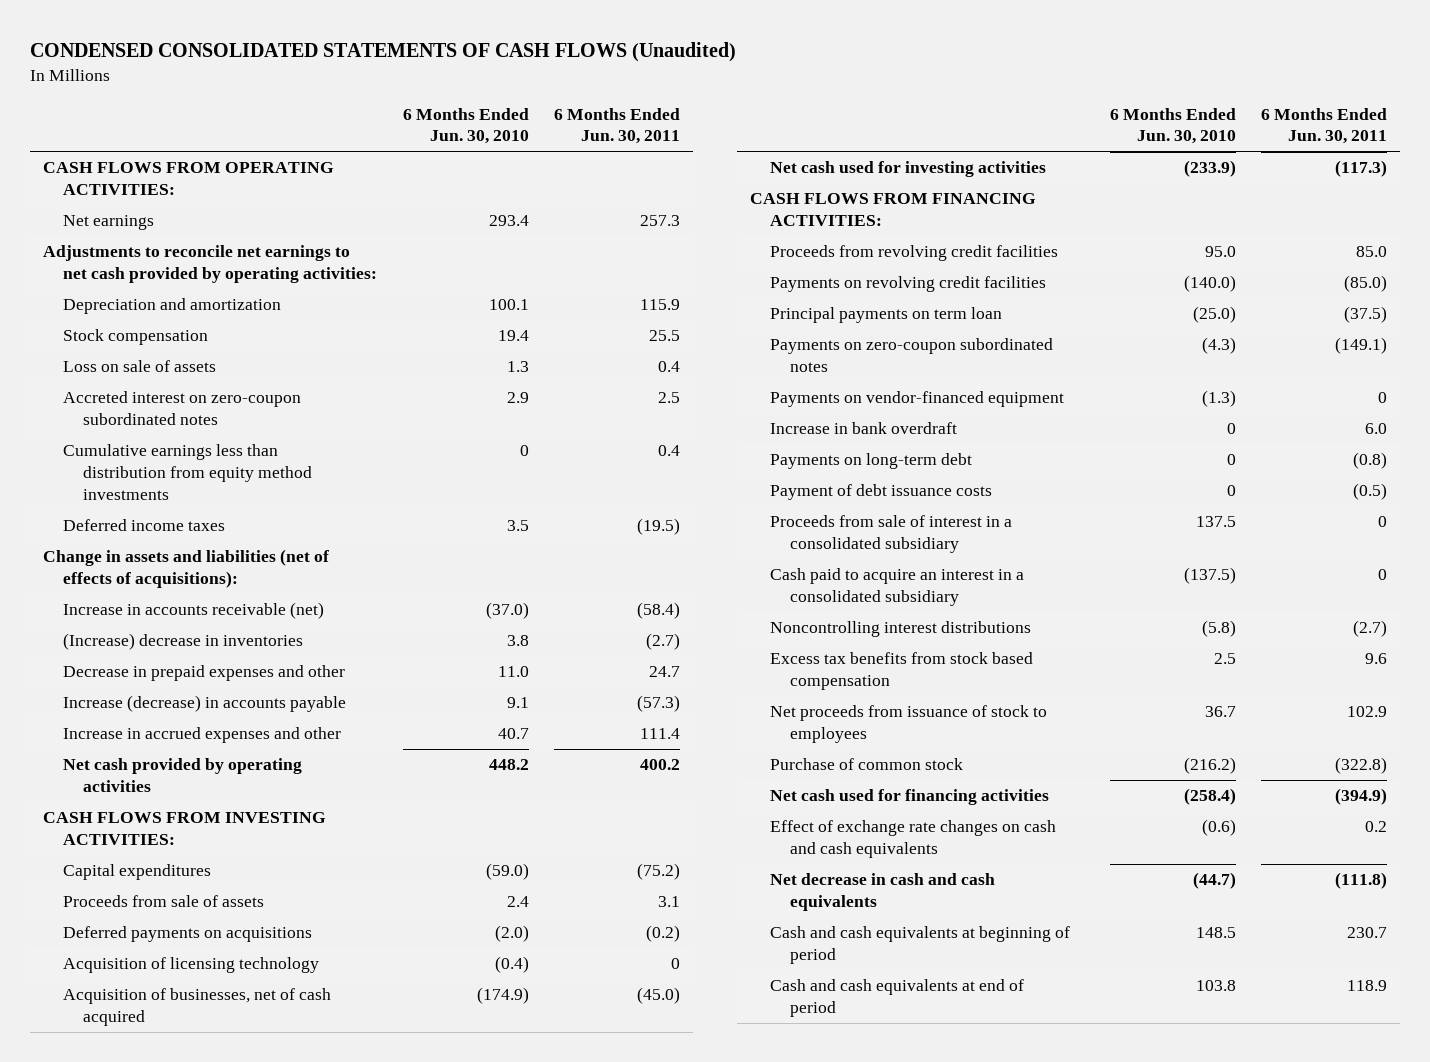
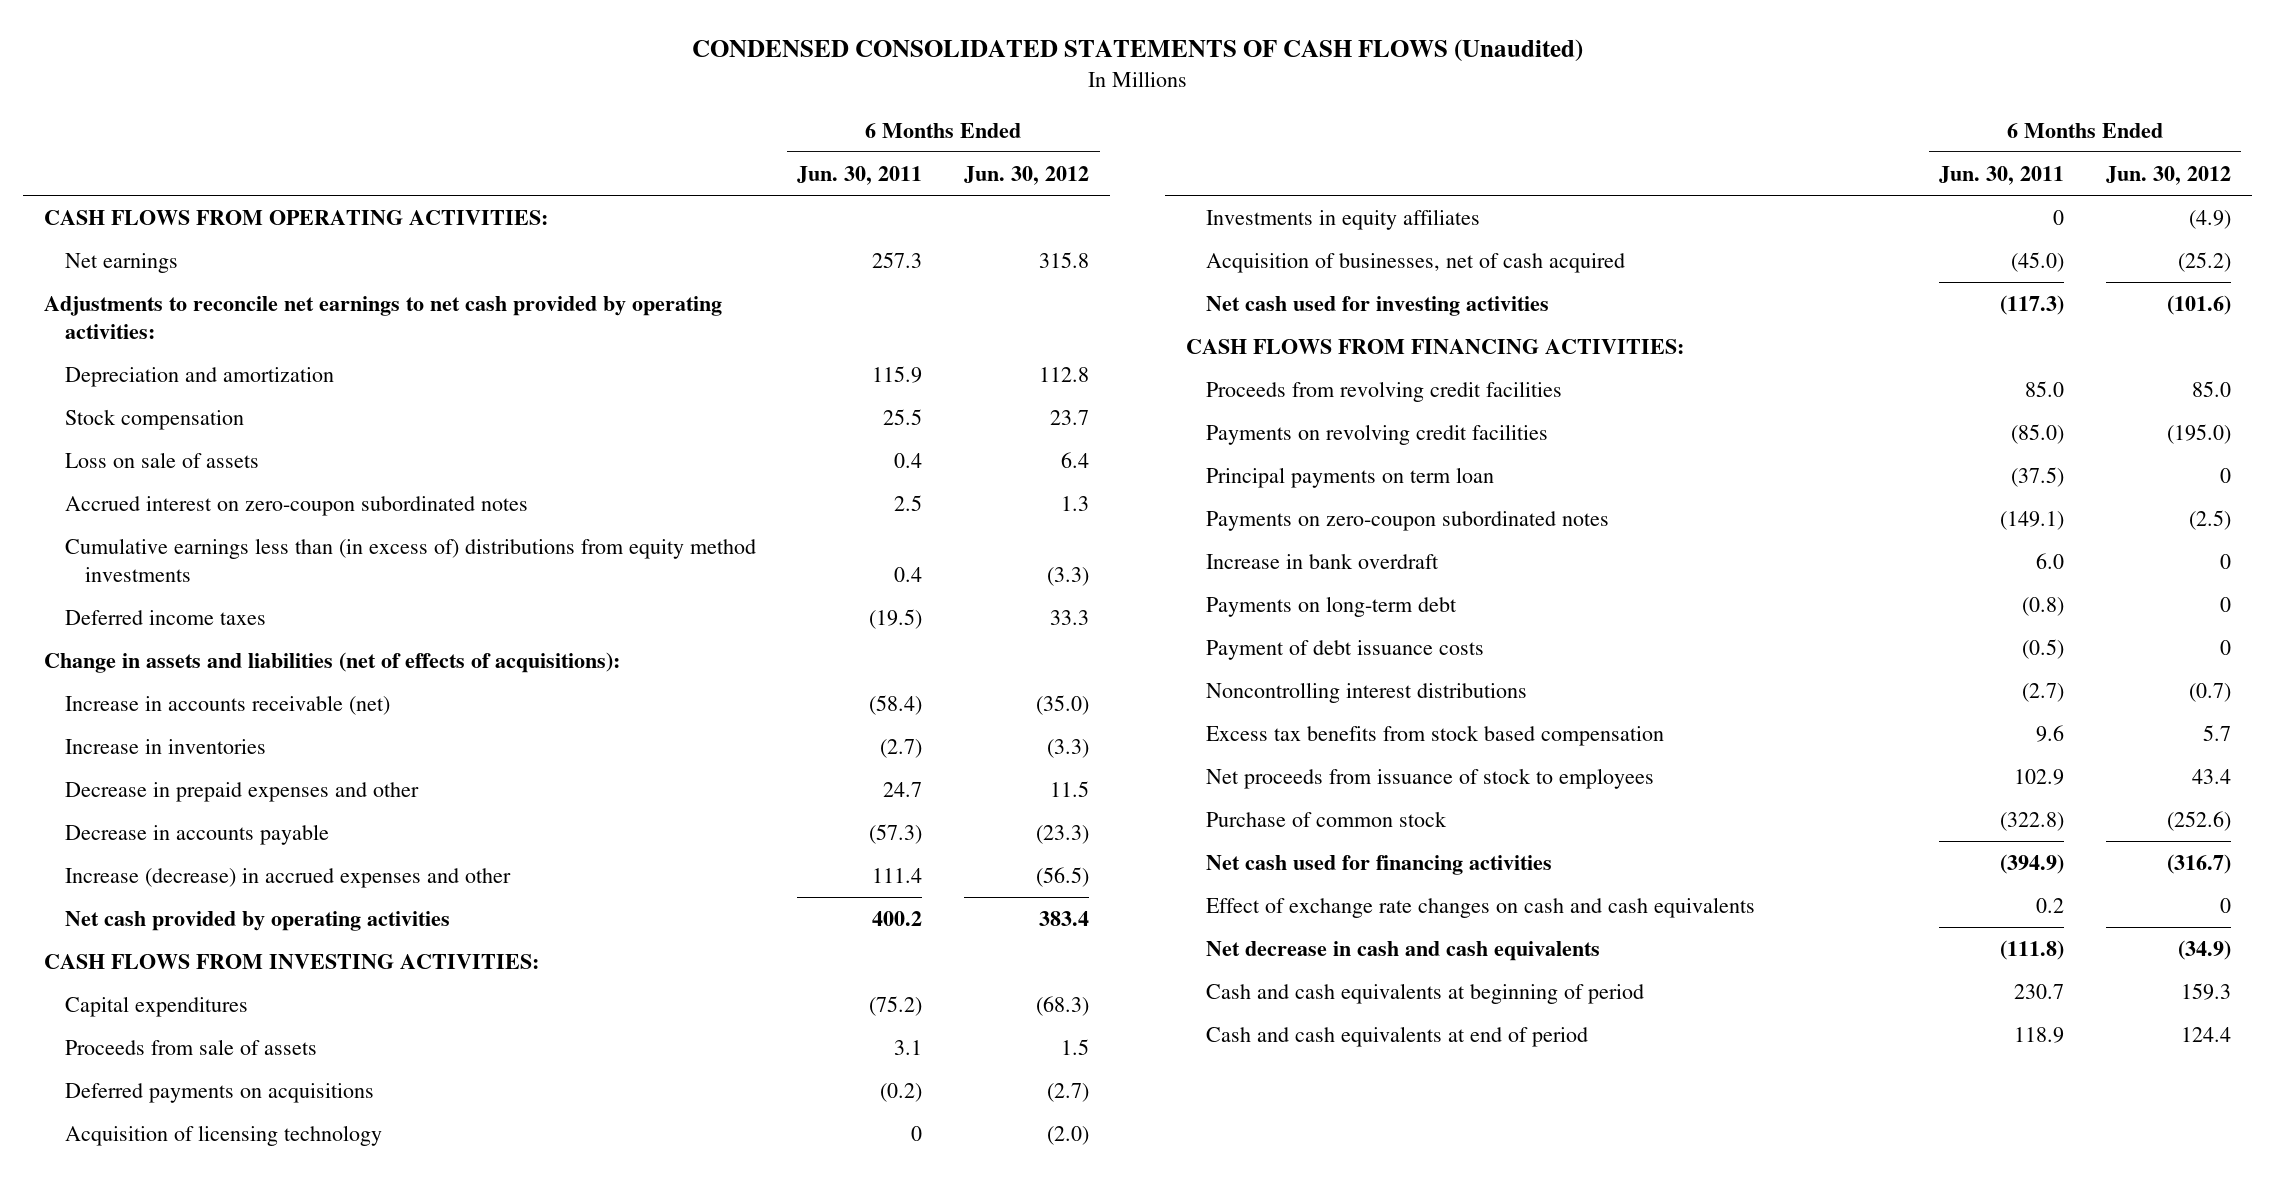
- | 6 Months Ended Jun. 30, 2010 | 6 Months Ended Jun. 30, 2011
+ | 6 Months Ended Jun. 30, 2011 | 6 Months Ended Jun. 30, 2012
- Accreted interest on zero-coupon subordinated notes | 2.9 | 2.5
- Cumulative earnings less than distribution from equity method investments | 0 | 0.4
+ Accrued interest on zero-coupon subordinated notes | 2.5 | 1.3
+ Cumulative earnings less than (in excess of) distributions from equity method investments | 0.4 | (3.3)
- (Increase) decrease in inventories | 3.8 | (2.7)
+ Increase in inventories | (2.7) | (3.3)
- Increase (decrease) in accounts payable | 9.1 | (57.3)
- Increase in accrued expenses and other | 40.7 | 111.4
+ Decrease in accounts payable | (57.3) | (23.3)
+ Increase (decrease) in accrued expenses and other | 111.4 | (56.5)
+ Investments in equity affiliates | 0 | (4.9)
- Payments on vendor-financed equipment | (1.3) | 0
- Proceeds from sale of interest in a consolidated subsidiary | 137.5 | 0
- Cash paid to acquire an interest in a consolidated subsidiary | (137.5) | 0

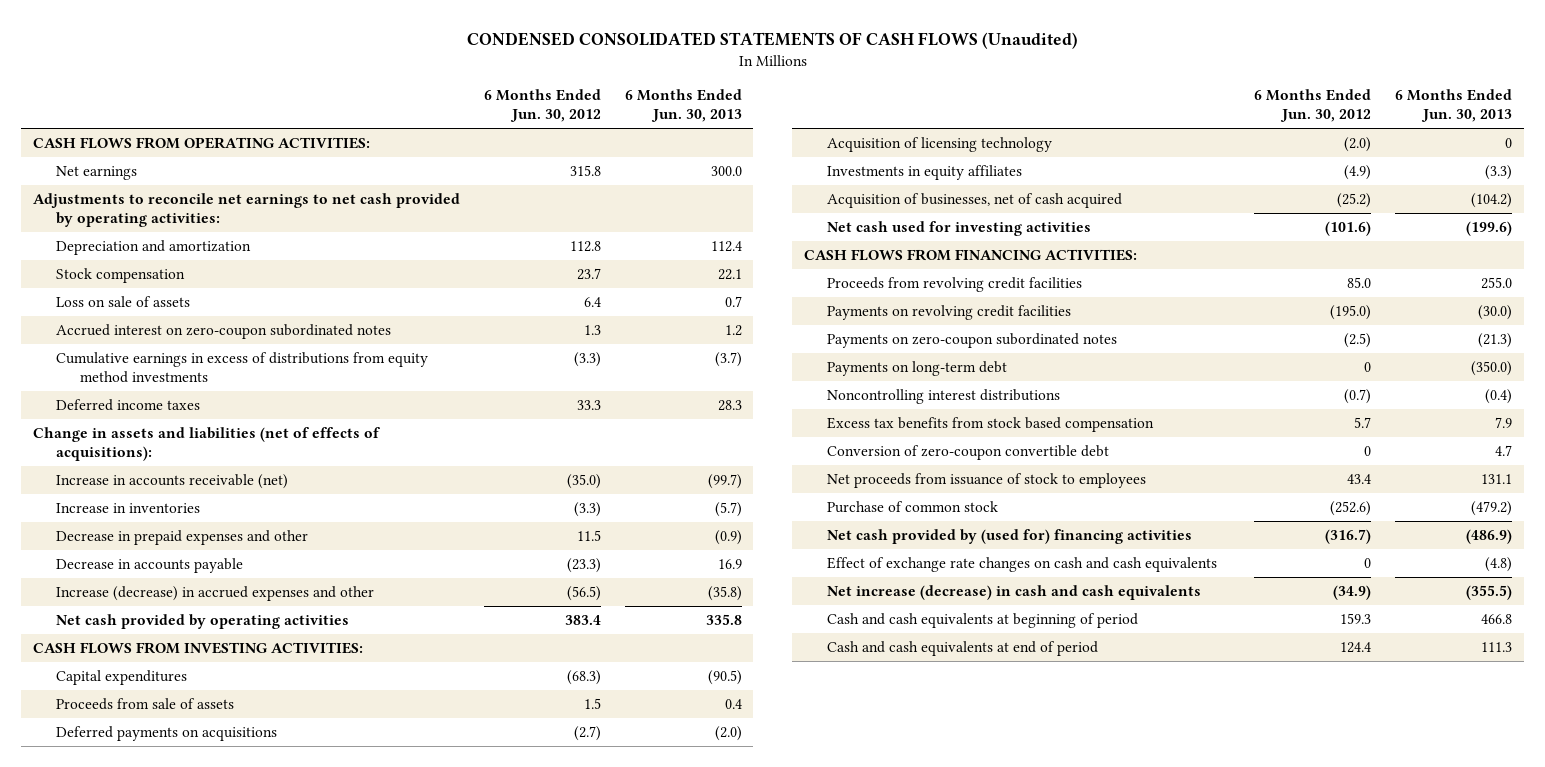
- | 6 Months Ended Jun. 30, 2011 | 6 Months Ended Jun. 30, 2012
+ | 6 Months Ended Jun. 30, 2012 | 6 Months Ended Jun. 30, 2013
- Cumulative earnings less than (in excess of) distributions from equity method investments | 0.4 | (3.3)
+ Cumulative earnings in excess of distributions from equity method investments | (3.3) | (3.7)
- Principal payments on term loan | (37.5) | 0
- Increase in bank overdraft | 6.0 | 0
- Payment of debt issuance costs | (0.5) | 0
+ Conversion of zero-coupon convertible debt | 0 | 4.7
- Net cash used for financing activities | (394.9) | (316.7)
+ Net cash provided by (used for) financing activities | (316.7) | (486.9)
- Net decrease in cash and cash equivalents | (111.8) | (34.9)
+ Net increase (decrease) in cash and cash equivalents | (34.9) | (355.5)

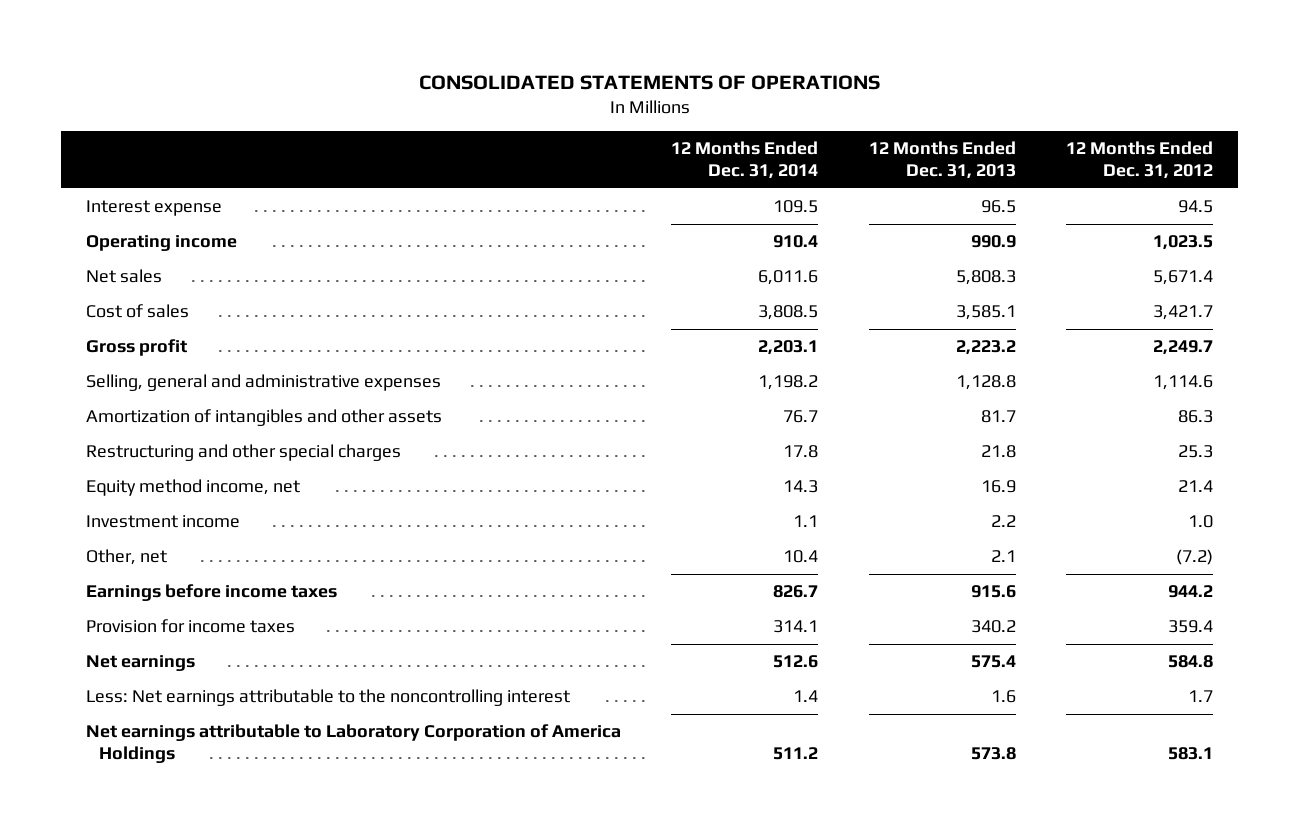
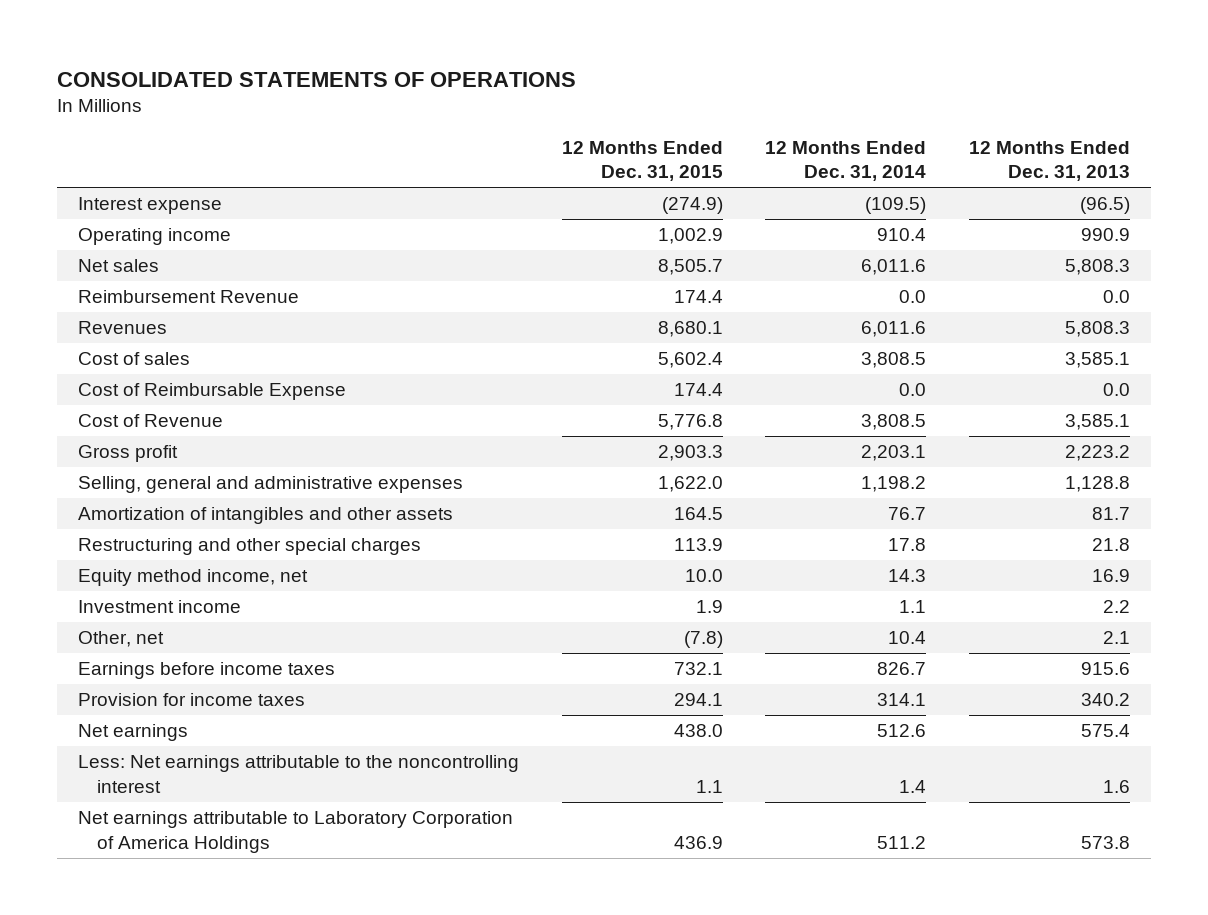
- | 12 Months Ended Dec. 31, 2014 | 12 Months Ended Dec. 31, 2013 | 12 Months Ended Dec. 31, 2012
+ | 12 Months Ended Dec. 31, 2015 | 12 Months Ended Dec. 31, 2014 | 12 Months Ended Dec. 31, 2013
- Interest expense | 109.5 | 96.5 | 94.5
+ Interest expense | (274.9) | (109.5) | (96.5)
+ Reimbursement Revenue | 174.4 | 0.0 | 0.0
+ Revenues | 8,680.1 | 6,011.6 | 5,808.3
+ Cost of Reimbursable Expense | 174.4 | 0.0 | 0.0
+ Cost of Revenue | 5,776.8 | 3,808.5 | 3,585.1

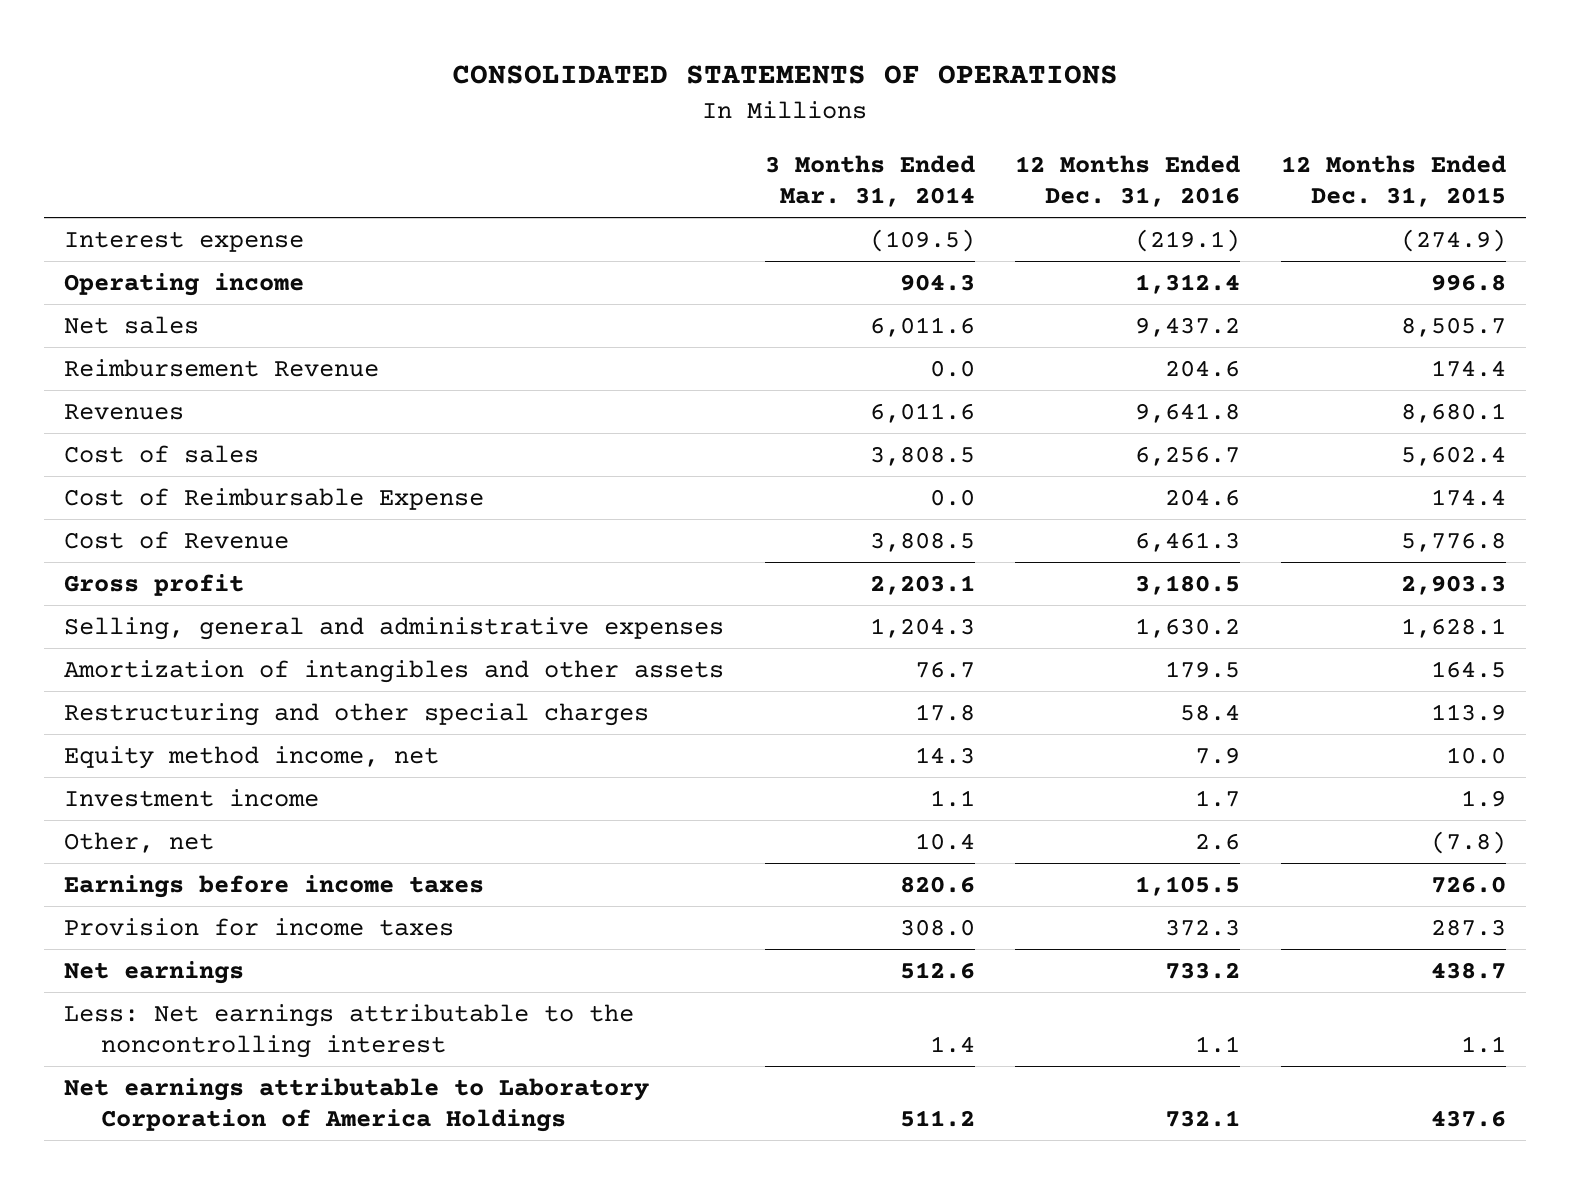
- | 12 Months Ended Dec. 31, 2015 | 12 Months Ended Dec. 31, 2014 | 12 Months Ended Dec. 31, 2013
+ | 3 Months Ended Mar. 31, 2014 | 12 Months Ended Dec. 31, 2016 | 12 Months Ended Dec. 31, 2015
- Operating income | 1,002.9 | 910.4 | 990.9
+ Operating income | 904.3 | 1,312.4 | 996.8
- Selling, general and administrative expenses | 1,622.0 | 1,198.2 | 1,128.8
+ Selling, general and administrative expenses | 1,204.3 | 1,630.2 | 1,628.1
- Earnings before income taxes | 732.1 | 826.7 | 915.6
- Provision for income taxes | 294.1 | 314.1 | 340.2
- Net earnings | 438.0 | 512.6 | 575.4
+ Earnings before income taxes | 820.6 | 1,105.5 | 726.0
+ Provision for income taxes | 308.0 | 372.3 | 287.3
+ Net earnings | 512.6 | 733.2 | 438.7
- Net earnings attributable to Laboratory Corporation of America Holdings | 436.9 | 511.2 | 573.8
+ Net earnings attributable to Laboratory Corporation of America Holdings | 511.2 | 732.1 | 437.6

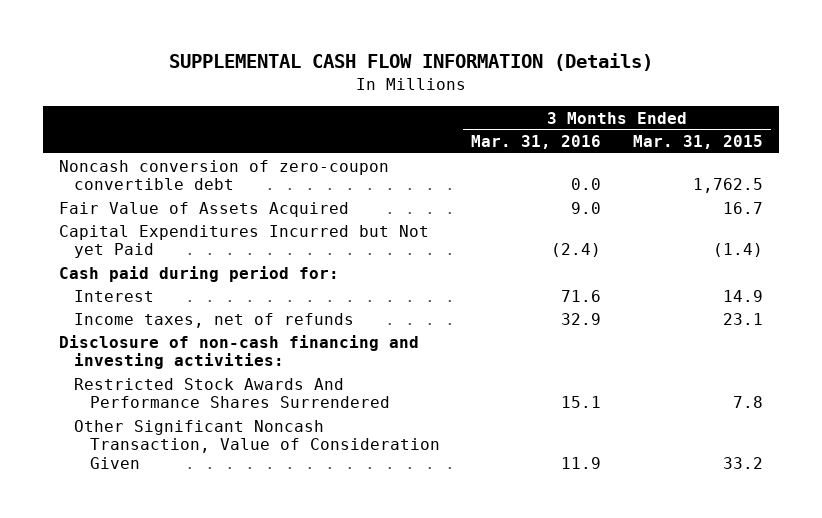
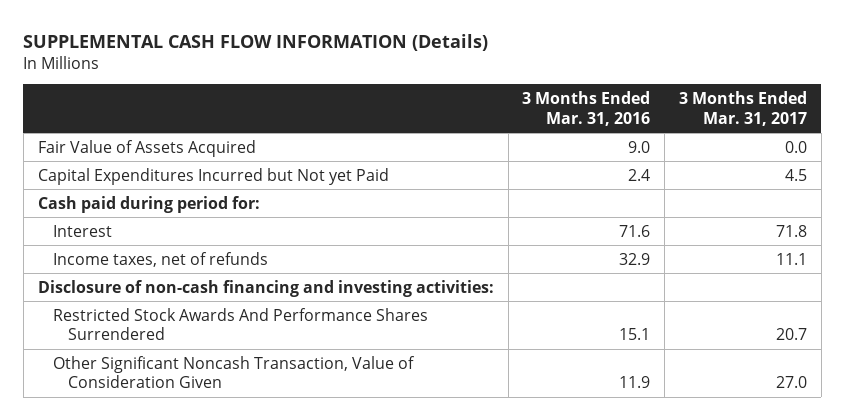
- | 3 Months Ended Mar. 31, 2016 | 3 Months Ended Mar. 31, 2015
+ | 3 Months Ended Mar. 31, 2016 | 3 Months Ended Mar. 31, 2017
- Noncash conversion of zero-coupon convertible debt | 0.0 | 1,762.5
- Capital Expenditures Incurred but Not yet Paid | (2.4) | (1.4)
+ Capital Expenditures Incurred but Not yet Paid | 2.4 | 4.5

